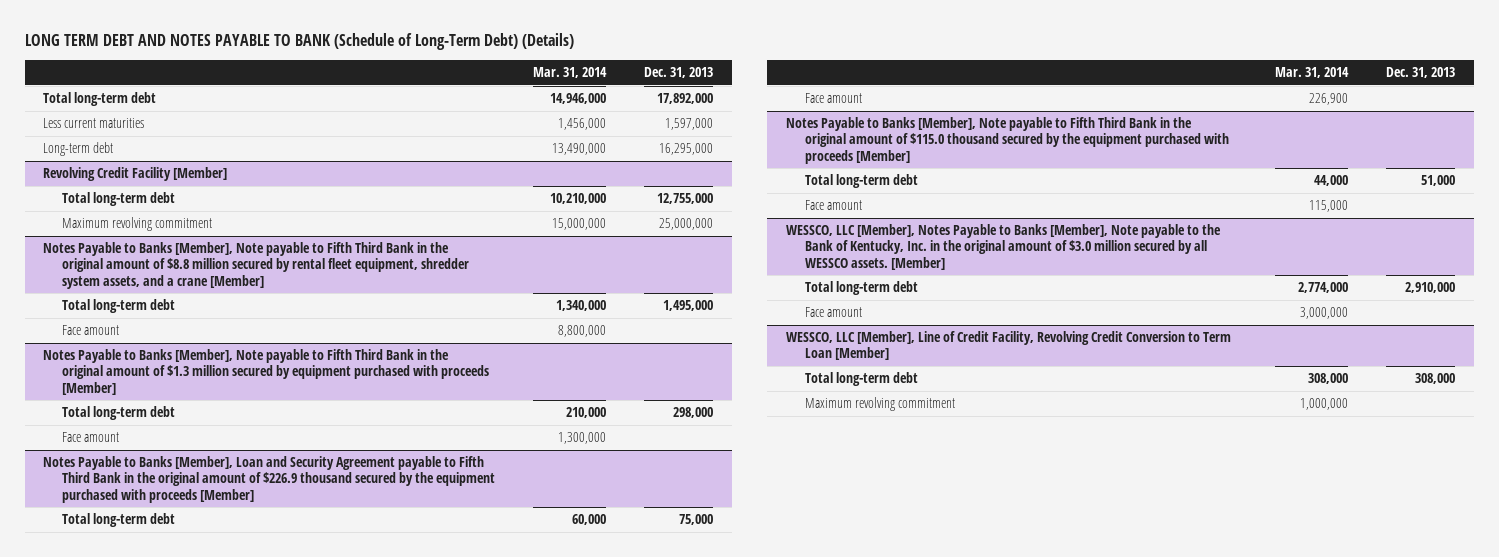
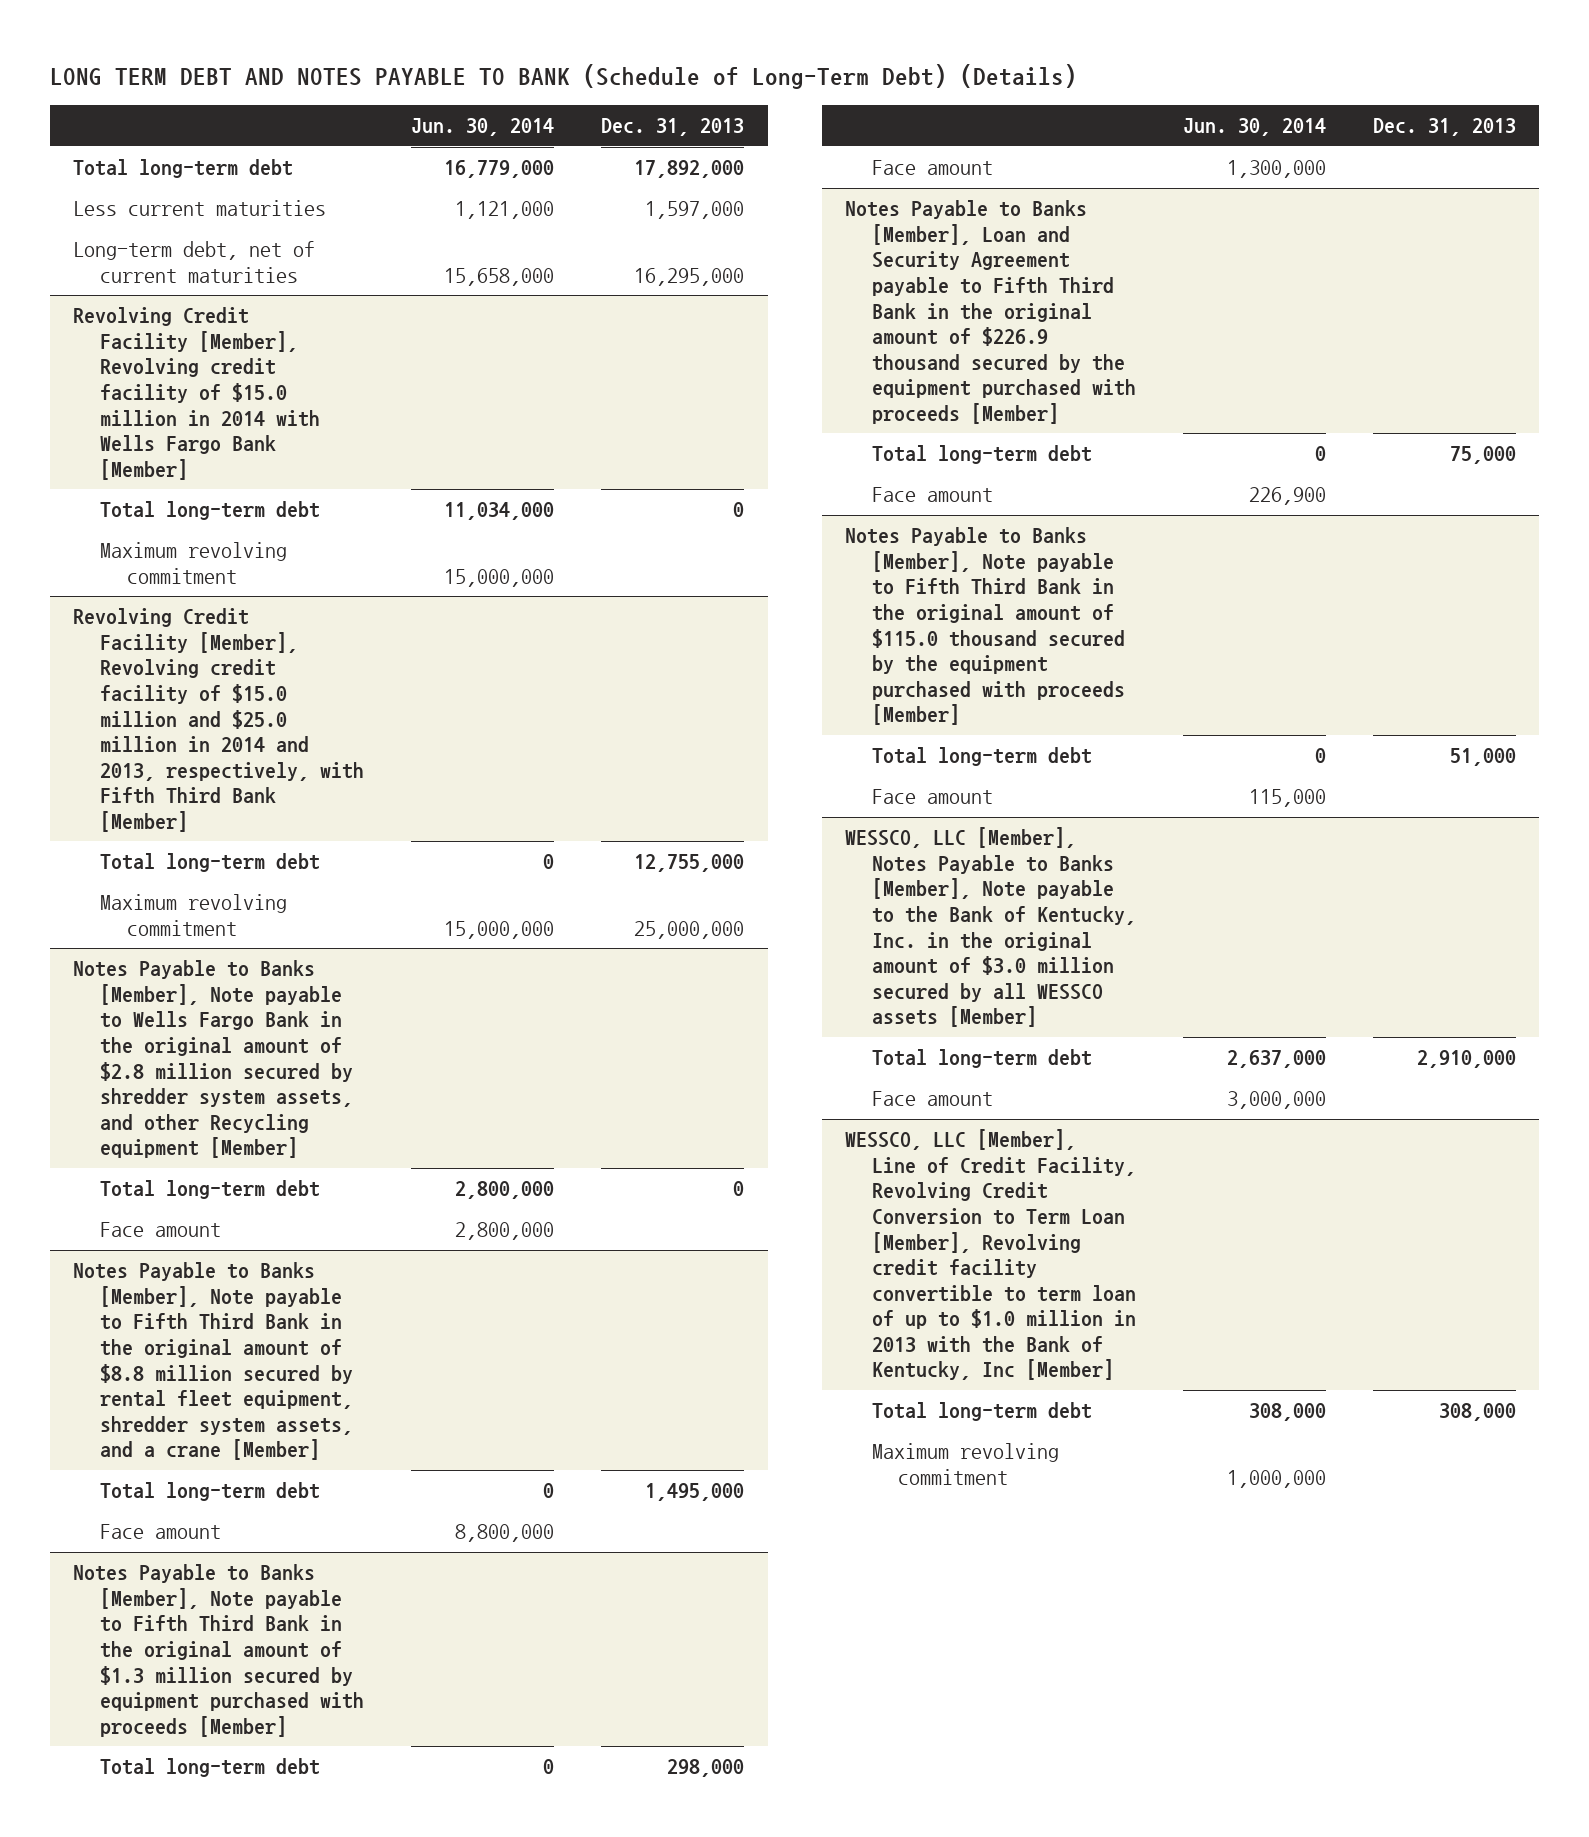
- | Mar. 31, 2014 | Dec. 31, 2013
+ | Jun. 30, 2014 | Dec. 31, 2013
- Long-term debt | 13,490,000 | 16,295,000
- Revolving Credit Facility [Member]
+ Long-term debt, net of current maturities | 15,658,000 | 16,295,000
+ Revolving Credit Facility [Member], Revolving credit facility of $15.0 million in 2014 with Wells Fargo Bank [Member]
+ Total long-term debt | 11,034,000 | 0
+ Maximum revolving commitment | 15,000,000 |
+ Revolving Credit Facility [Member], Revolving credit facility of $15.0 million and $25.0 million in 2014 and 2013, respectively, with Fifth Third Bank [Member]
+ Notes Payable to Banks [Member], Note payable to Wells Fargo Bank in the original amount of $2.8 million secured by shredder system assets, and other Recycling equipment [Member]
+ Total long-term debt | 2,800,000 | 0
+ Face amount | 2,800,000 |
- WESSCO, LLC [Member], Notes Payable to Banks [Member], Note payable to the Bank of Kentucky, Inc. in the original amount of $3.0 million secured by all WESSCO assets. [Member]
+ WESSCO, LLC [Member], Notes Payable to Banks [Member], Note payable to the Bank of Kentucky, Inc. in the original amount of $3.0 million secured by all WESSCO assets [Member]
- WESSCO, LLC [Member], Line of Credit Facility, Revolving Credit Conversion to Term Loan [Member]
+ WESSCO, LLC [Member], Line of Credit Facility, Revolving Credit Conversion to Term Loan [Member], Revolving credit facility convertible to term loan of up to $1.0 million in 2013 with the Bank of Kentucky, Inc [Member]

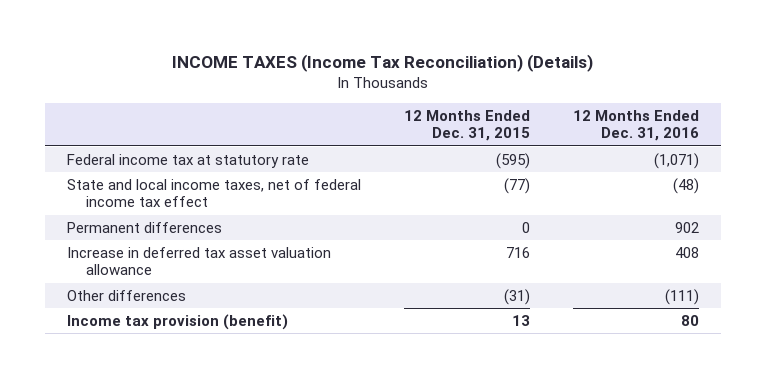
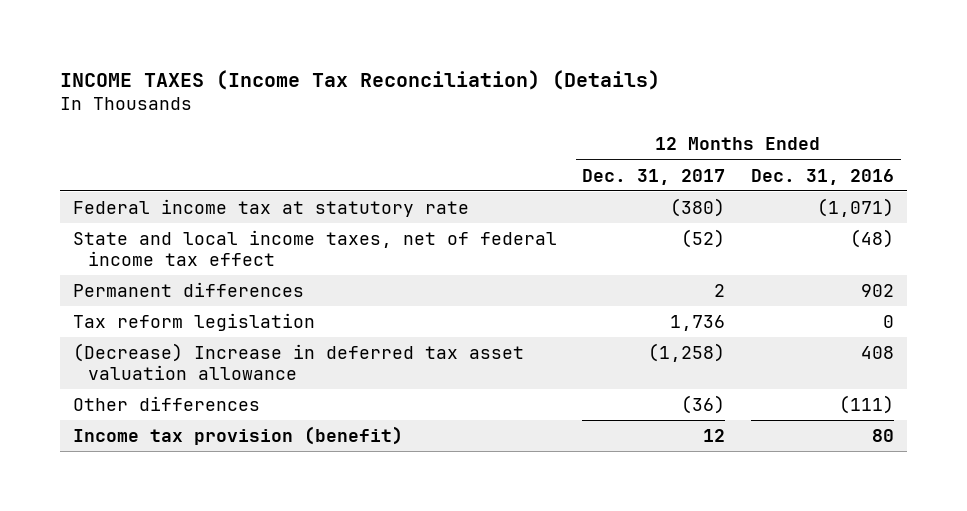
- | 12 Months Ended Dec. 31, 2015 | 12 Months Ended Dec. 31, 2016
+ | 12 Months Ended Dec. 31, 2017 | 12 Months Ended Dec. 31, 2016
- Increase in deferred tax asset valuation allowance | 716 | 408
+ Tax reform legislation | 1,736 | 0
+ (Decrease) Increase in deferred tax asset valuation allowance | (1,258) | 408

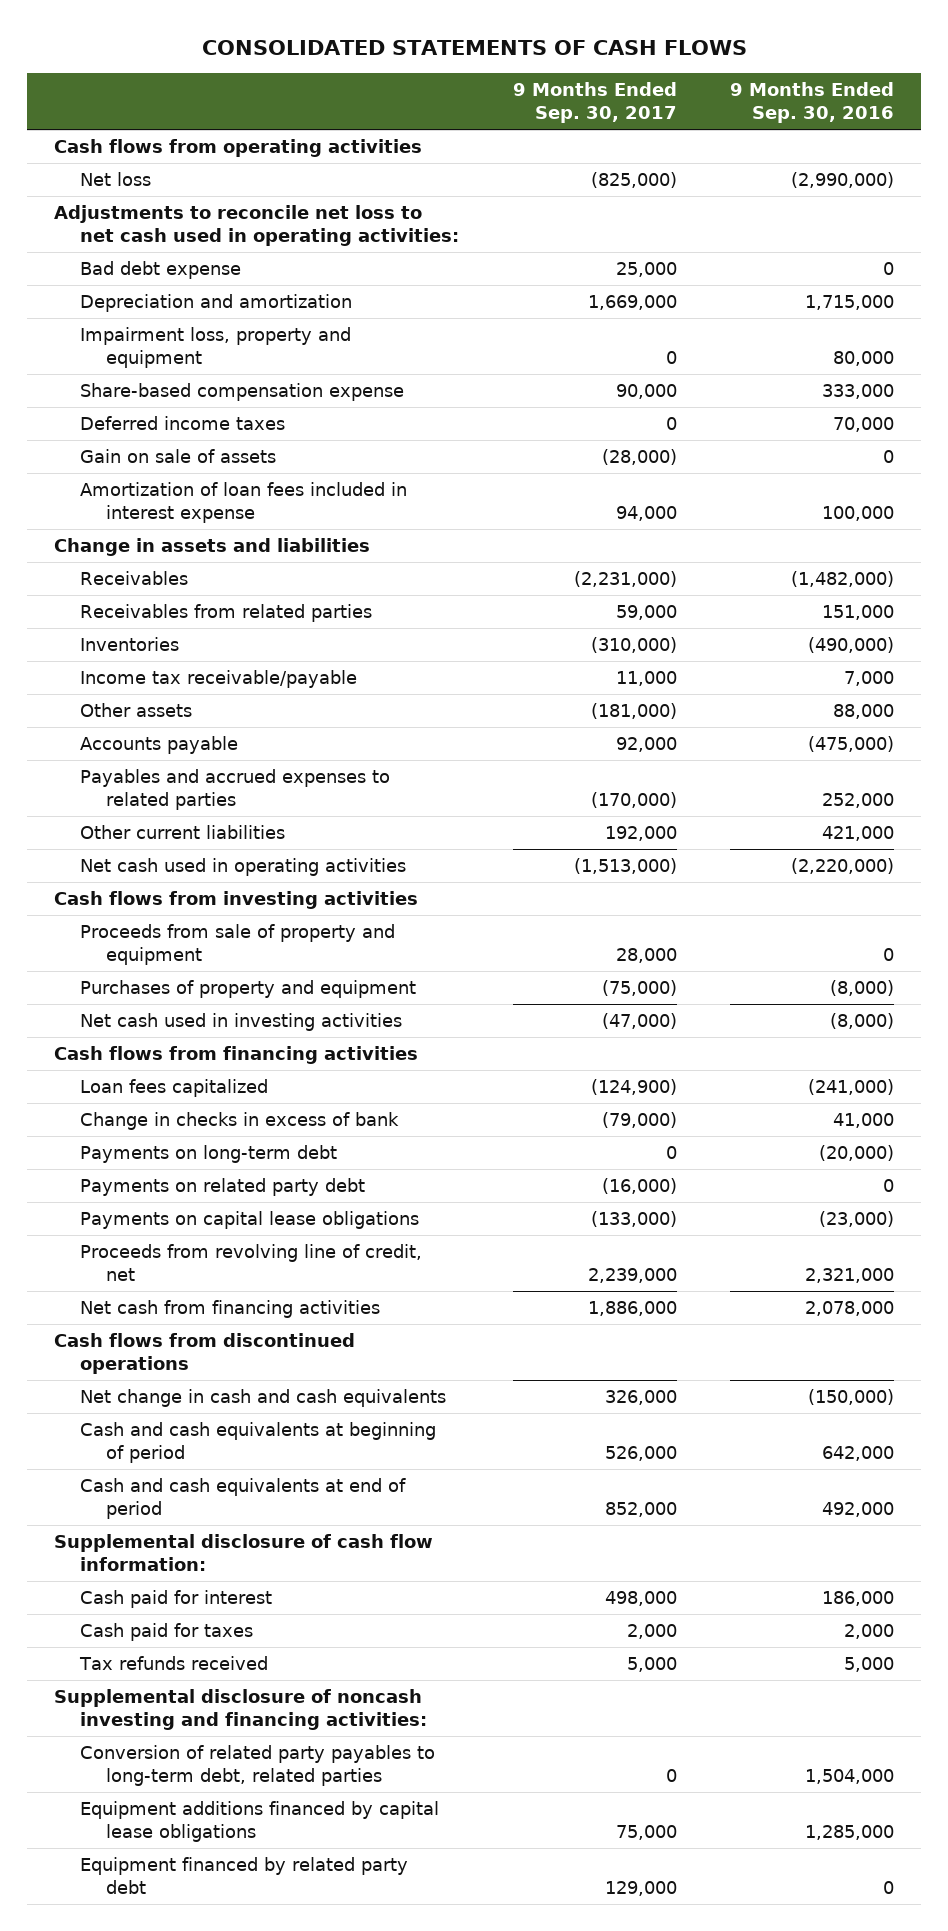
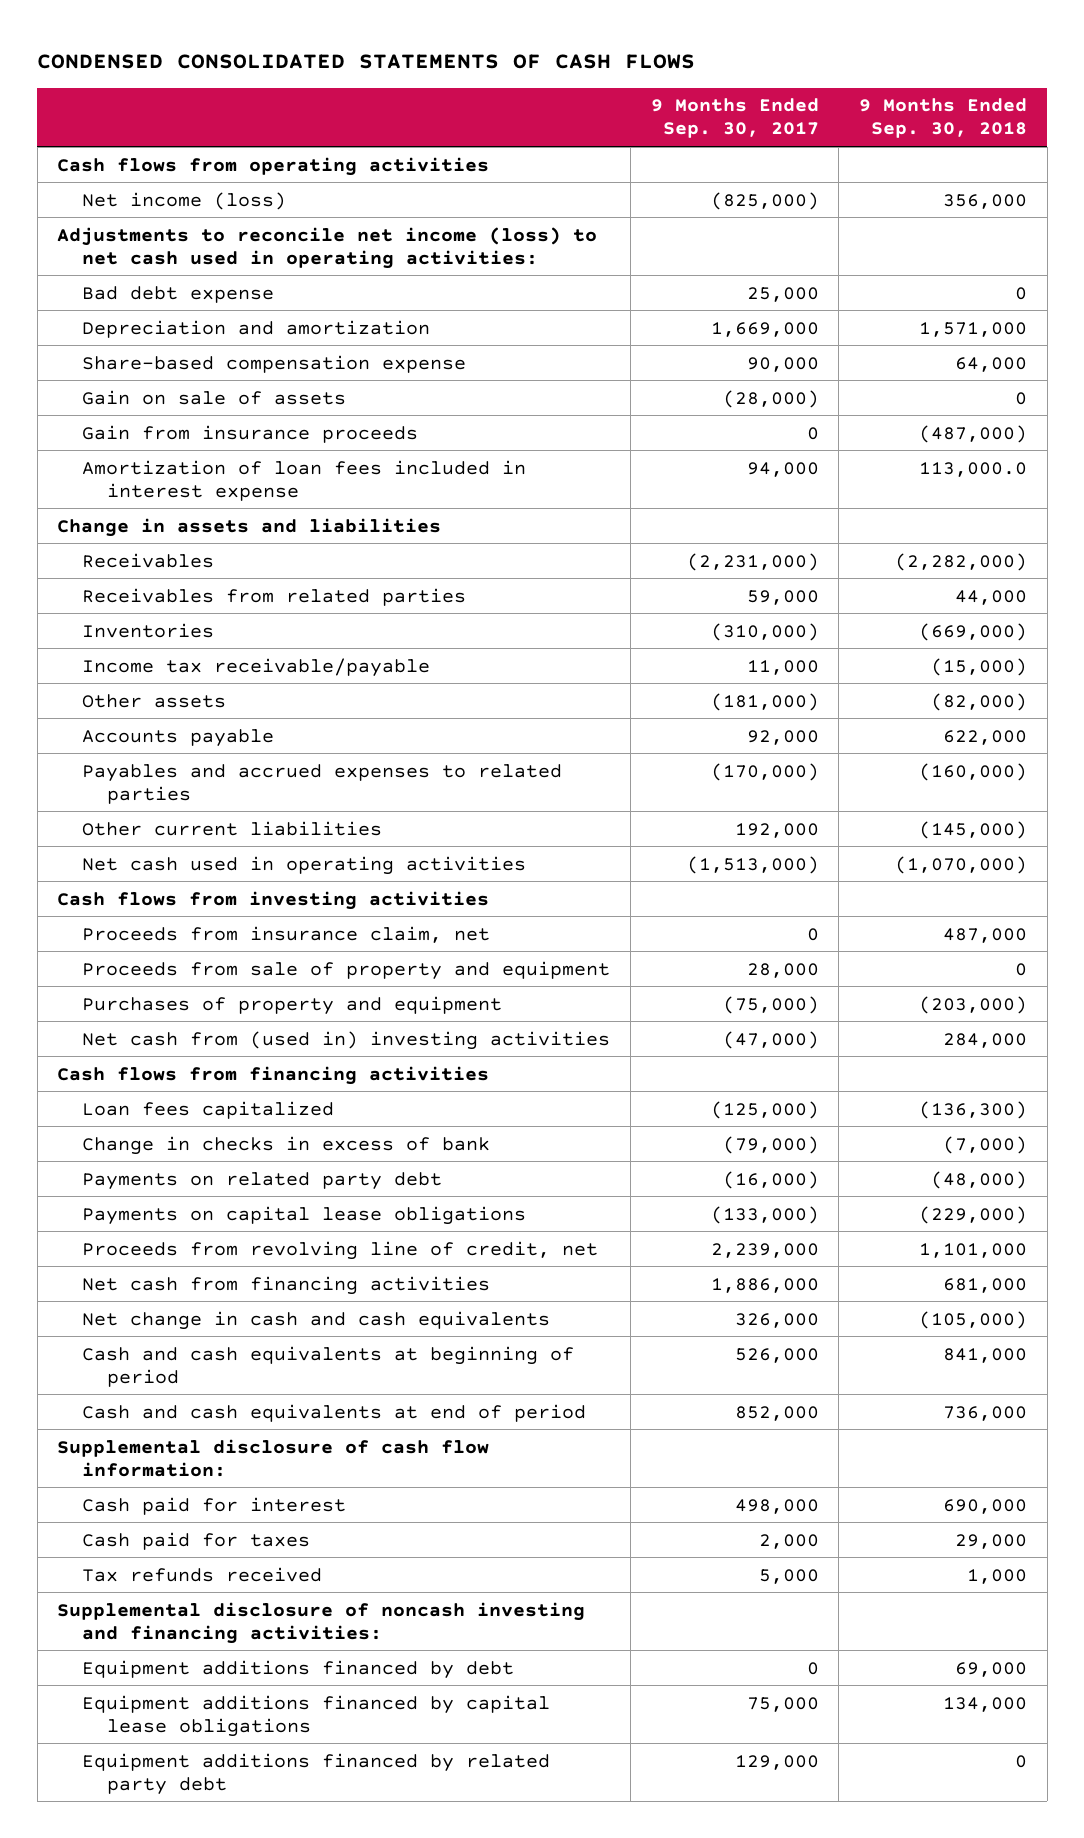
- CONSOLIDATED STATEMENTS OF CASH FLOWS
+ CONDENSED CONSOLIDATED STATEMENTS OF CASH FLOWS
- | 9 Months Ended Sep. 30, 2017 | 9 Months Ended Sep. 30, 2016
+ | 9 Months Ended Sep. 30, 2017 | 9 Months Ended Sep. 30, 2018
- Net loss | (825,000) | (2,990,000)
- Adjustments to reconcile net loss to net cash used in operating activities:
+ Net income (loss) | (825,000) | 356,000
+ Adjustments to reconcile net income (loss) to net cash used in operating activities:
- Impairment loss, property and equipment | 0 | 80,000
- Deferred income taxes | 0 | 70,000
+ Gain from insurance proceeds | 0 | (487,000)
+ Proceeds from insurance claim, net | 0 | 487,000
- Net cash used in investing activities | (47,000) | (8,000)
+ Net cash from (used in) investing activities | (47,000) | 284,000
- Loan fees capitalized | (124,900) | (241,000)
+ Loan fees capitalized | (125,000) | (136,300)
- Payments on long-term debt | 0 | (20,000)
- Cash flows from discontinued operations
- Conversion of related party payables to long-term debt, related parties | 0 | 1,504,000
+ Equipment additions financed by debt | 0 | 69,000
- Equipment financed by related party debt | 129,000 | 0
+ Equipment additions financed by related party debt | 129,000 | 0

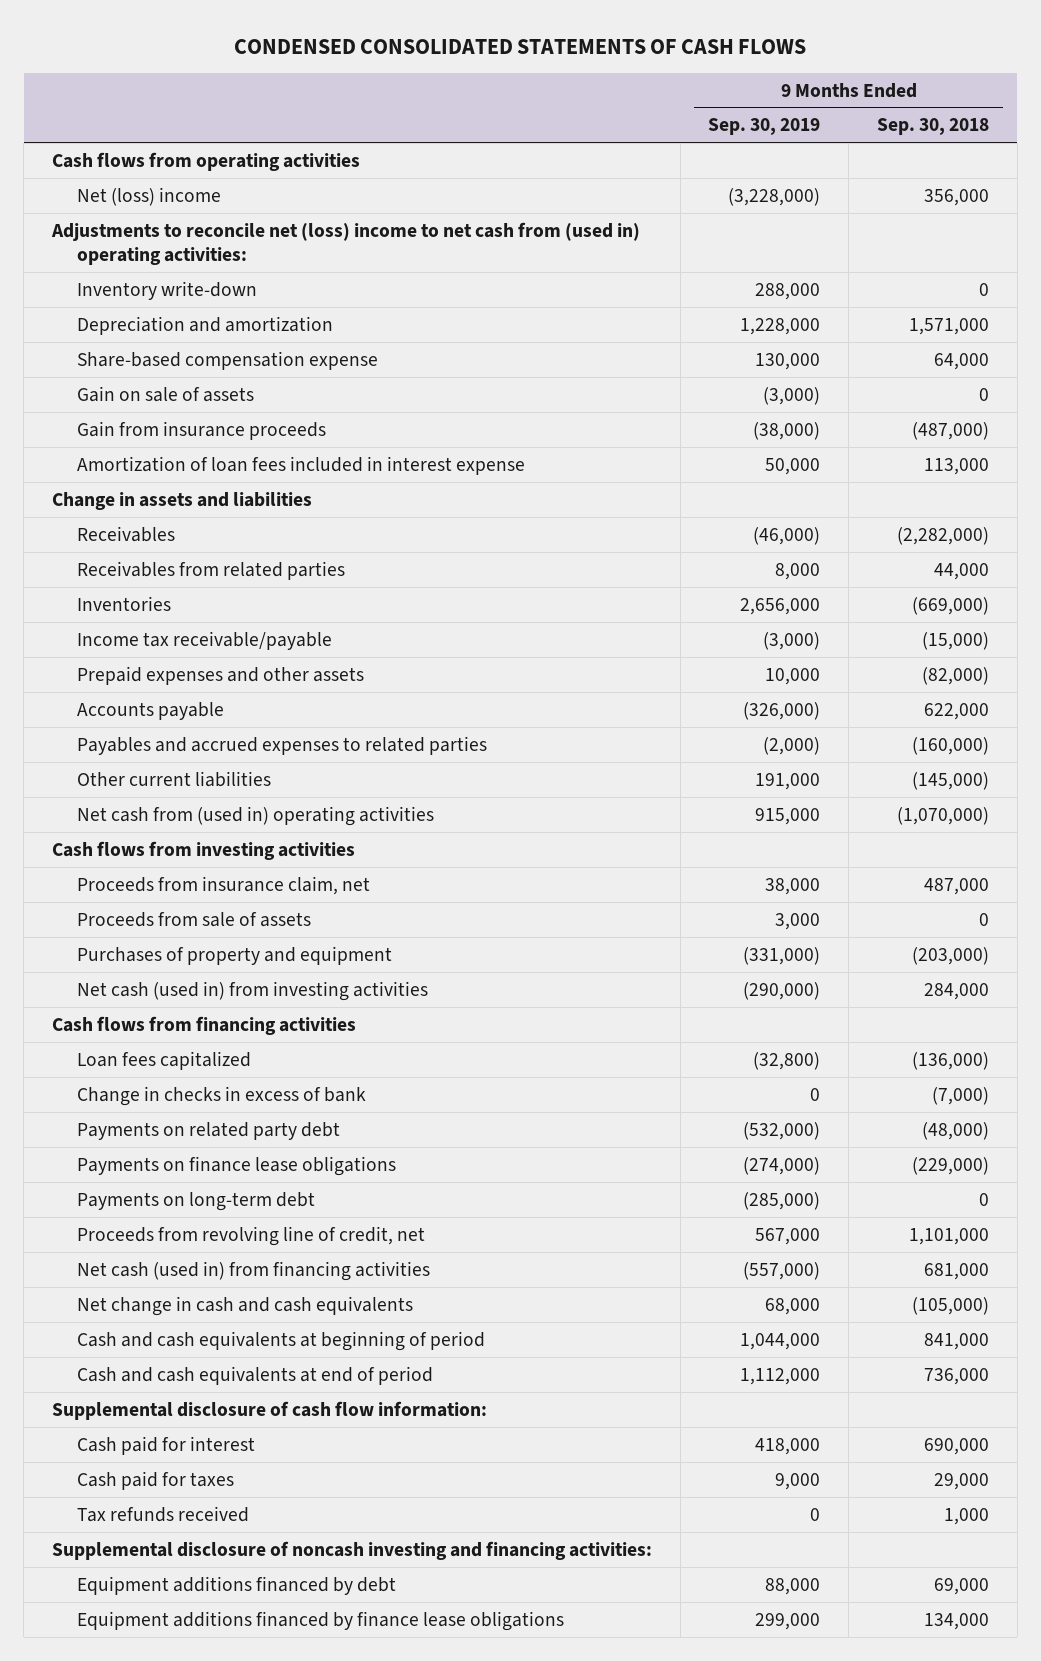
- | 9 Months Ended Sep. 30, 2017 | 9 Months Ended Sep. 30, 2018
+ | 9 Months Ended Sep. 30, 2019 | 9 Months Ended Sep. 30, 2018
- Net income (loss) | (825,000) | 356,000
- Adjustments to reconcile net income (loss) to net cash used in operating activities:
- Bad debt expense | 25,000 | 0
+ Net (loss) income | (3,228,000) | 356,000
+ Adjustments to reconcile net (loss) income to net cash from (used in) operating activities:
+ Inventory write-down | 288,000 | 0
- Amortization of loan fees included in interest expense | 94,000 | 113,000.0
+ Amortization of loan fees included in interest expense | 50,000 | 113,000
- Other assets | (181,000) | (82,000)
+ Prepaid expenses and other assets | 10,000 | (82,000)
- Net cash used in operating activities | (1,513,000) | (1,070,000)
+ Net cash from (used in) operating activities | 915,000 | (1,070,000)
- Proceeds from sale of property and equipment | 28,000 | 0
+ Proceeds from sale of assets | 3,000 | 0
- Net cash from (used in) investing activities | (47,000) | 284,000
+ Net cash (used in) from investing activities | (290,000) | 284,000
- Loan fees capitalized | (125,000) | (136,300)
+ Loan fees capitalized | (32,800) | (136,000)
- Payments on capital lease obligations | (133,000) | (229,000)
+ Payments on finance lease obligations | (274,000) | (229,000)
+ Payments on long-term debt | (285,000) | 0
- Net cash from financing activities | 1,886,000 | 681,000
+ Net cash (used in) from financing activities | (557,000) | 681,000
- Equipment additions financed by capital lease obligations | 75,000 | 134,000
- Equipment additions financed by related party debt | 129,000 | 0
+ Equipment additions financed by finance lease obligations | 299,000 | 134,000

